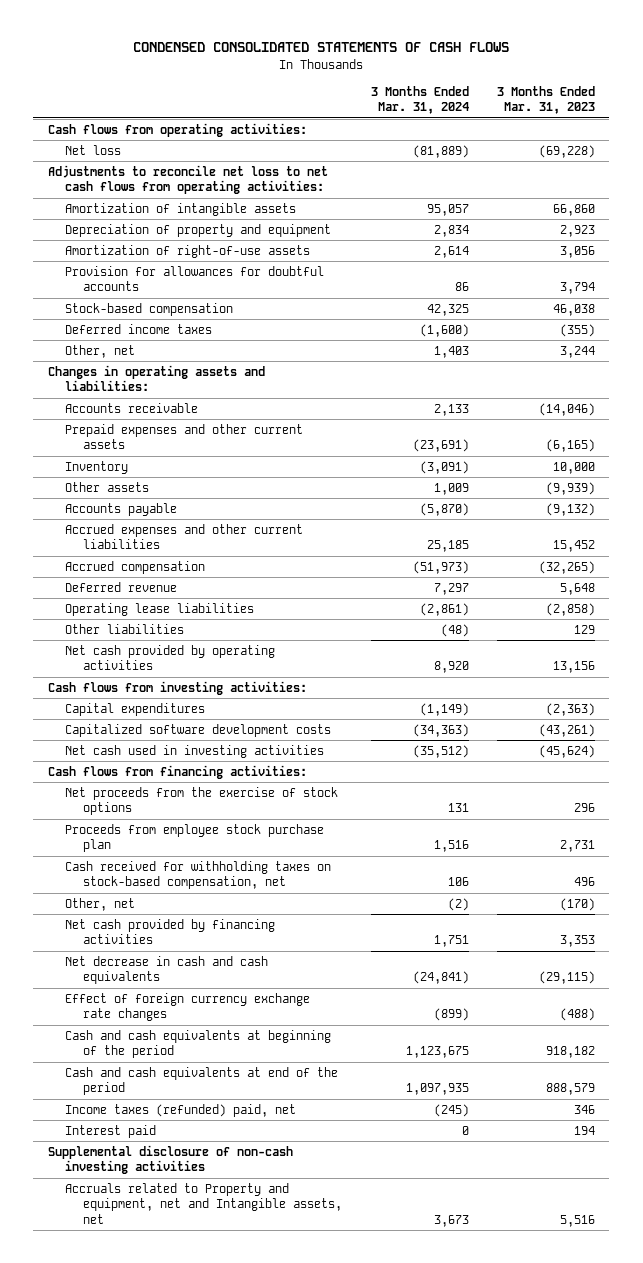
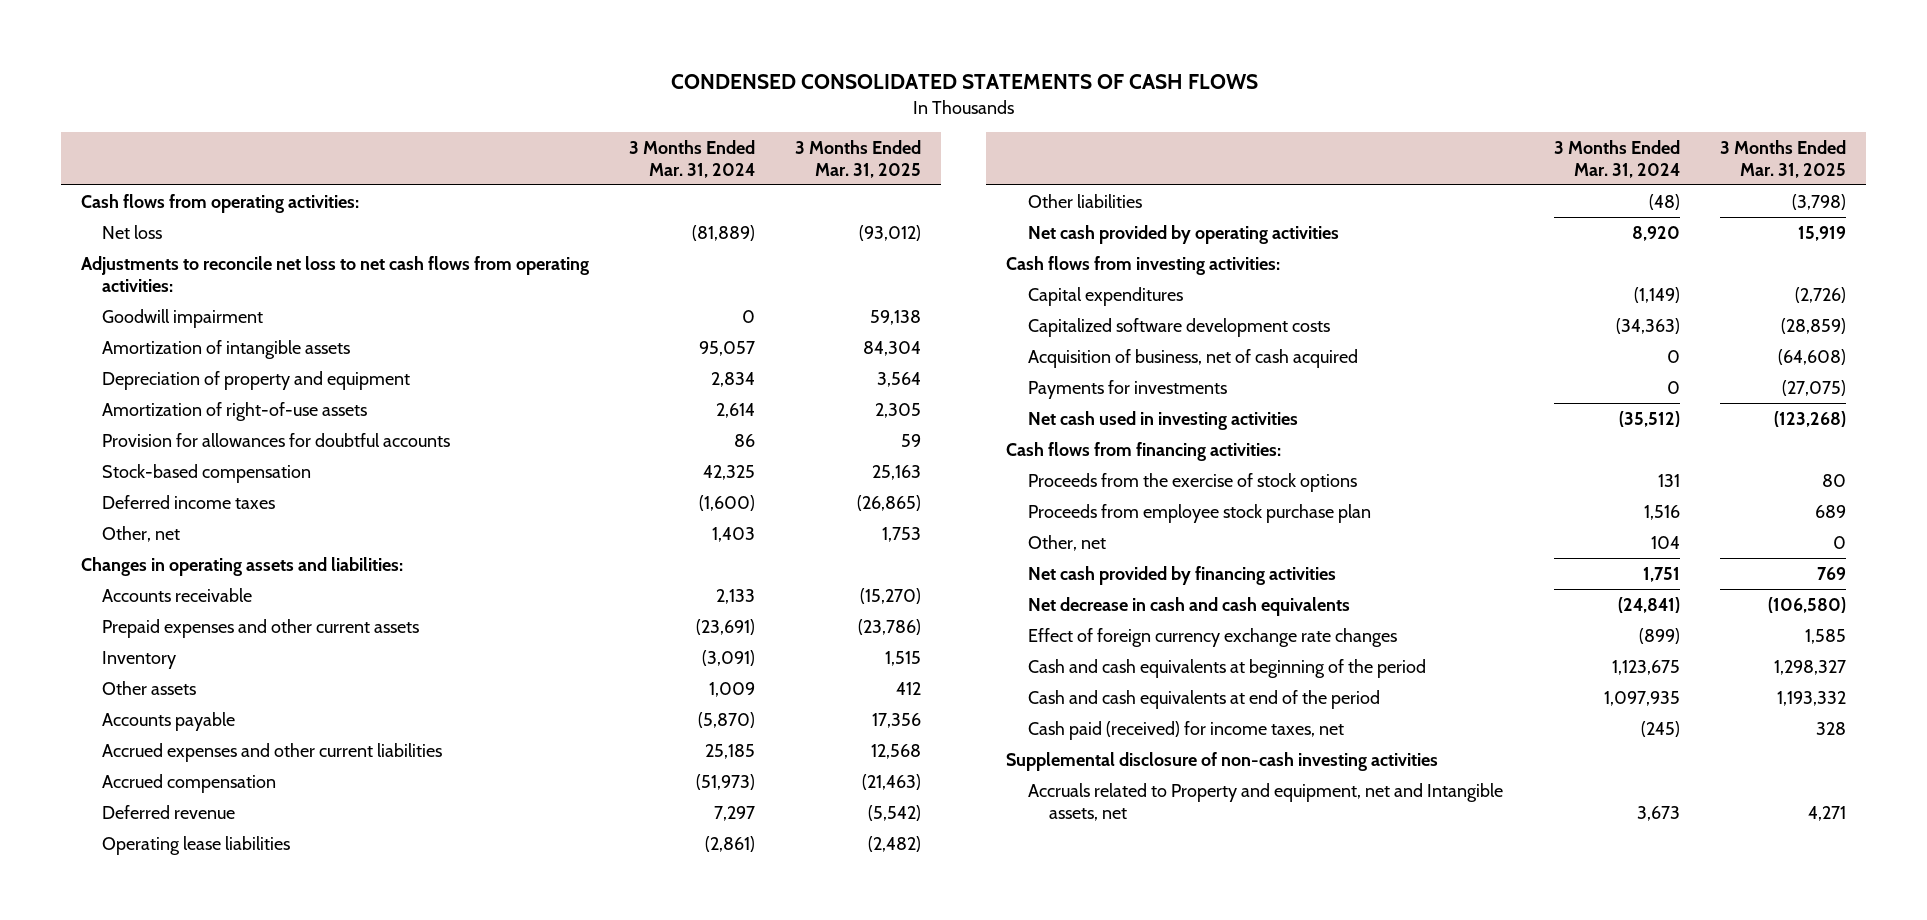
- | 3 Months Ended Mar. 31, 2024 | 3 Months Ended Mar. 31, 2023
+ | 3 Months Ended Mar. 31, 2024 | 3 Months Ended Mar. 31, 2025
+ Goodwill impairment | 0 | 59,138
+ Acquisition of business, net of cash acquired | 0 | (64,608)
+ Payments for investments | 0 | (27,075)
- Net proceeds from the exercise of stock options | 131 | 296
+ Proceeds from the exercise of stock options | 131 | 80
- Cash received for withholding taxes on stock-based compensation, net | 106 | 496
- Other, net | (2) | (170)
+ Other, net | 104 | 0
- Income taxes (refunded) paid, net | (245) | 346
- Interest paid | 0 | 194
+ Cash paid (received) for income taxes, net | (245) | 328

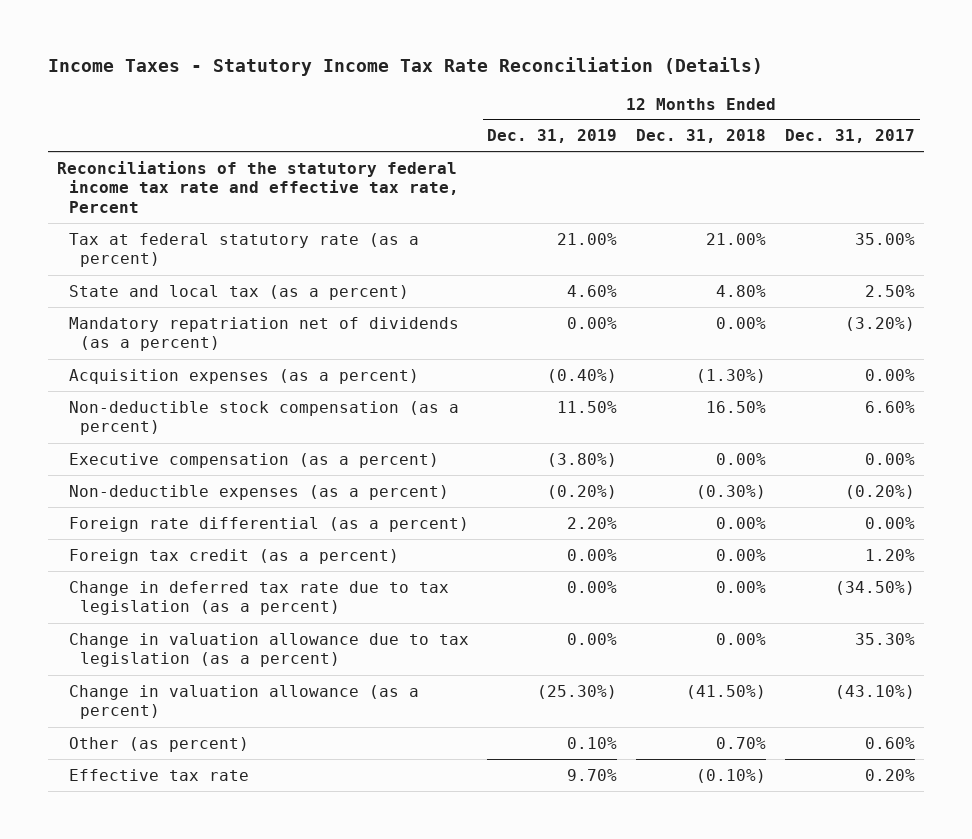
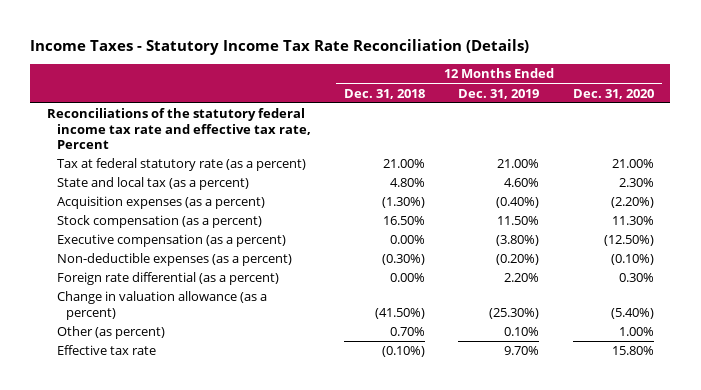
- | 12 Months Ended Dec. 31, 2019 | 12 Months Ended Dec. 31, 2018 | 12 Months Ended Dec. 31, 2017
+ | 12 Months Ended Dec. 31, 2018 | 12 Months Ended Dec. 31, 2019 | 12 Months Ended Dec. 31, 2020
- Mandatory repatriation net of dividends (as a percent) | 0.00% | 0.00% | (3.20%)
- Non-deductible stock compensation (as a percent) | 11.50% | 16.50% | 6.60%
+ Stock compensation (as a percent) | 16.50% | 11.50% | 11.30%
- Foreign tax credit (as a percent) | 0.00% | 0.00% | 1.20%
- Change in deferred tax rate due to tax legislation (as a percent) | 0.00% | 0.00% | (34.50%)
- Change in valuation allowance due to tax legislation (as a percent) | 0.00% | 0.00% | 35.30%

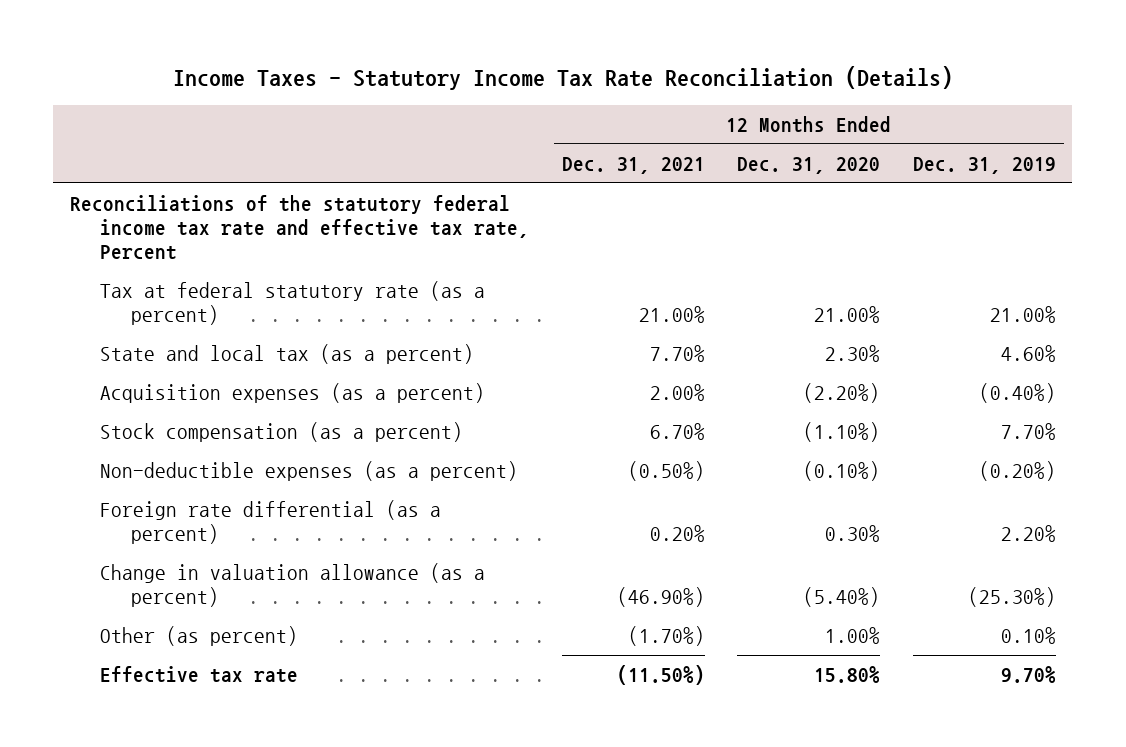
- | 12 Months Ended Dec. 31, 2018 | 12 Months Ended Dec. 31, 2019 | 12 Months Ended Dec. 31, 2020
+ | 12 Months Ended Dec. 31, 2021 | 12 Months Ended Dec. 31, 2020 | 12 Months Ended Dec. 31, 2019
- Stock compensation (as a percent) | 16.50% | 11.50% | 11.30%
- Executive compensation (as a percent) | 0.00% | (3.80%) | (12.50%)
+ Stock compensation (as a percent) | 6.70% | (1.10%) | 7.70%

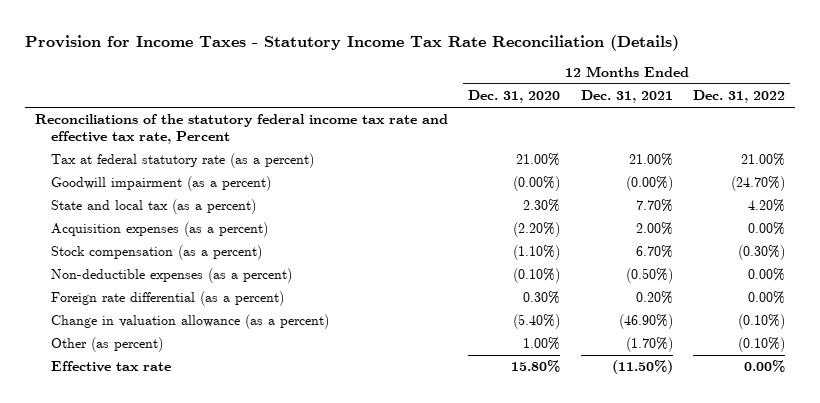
- Income Taxes - Statutory Income Tax Rate Reconciliation (Details)
+ Provision for Income Taxes - Statutory Income Tax Rate Reconciliation (Details)
- | 12 Months Ended Dec. 31, 2021 | 12 Months Ended Dec. 31, 2020 | 12 Months Ended Dec. 31, 2019
+ | 12 Months Ended Dec. 31, 2020 | 12 Months Ended Dec. 31, 2021 | 12 Months Ended Dec. 31, 2022
+ Goodwill impairment (as a percent) | (0.00%) | (0.00%) | (24.70%)

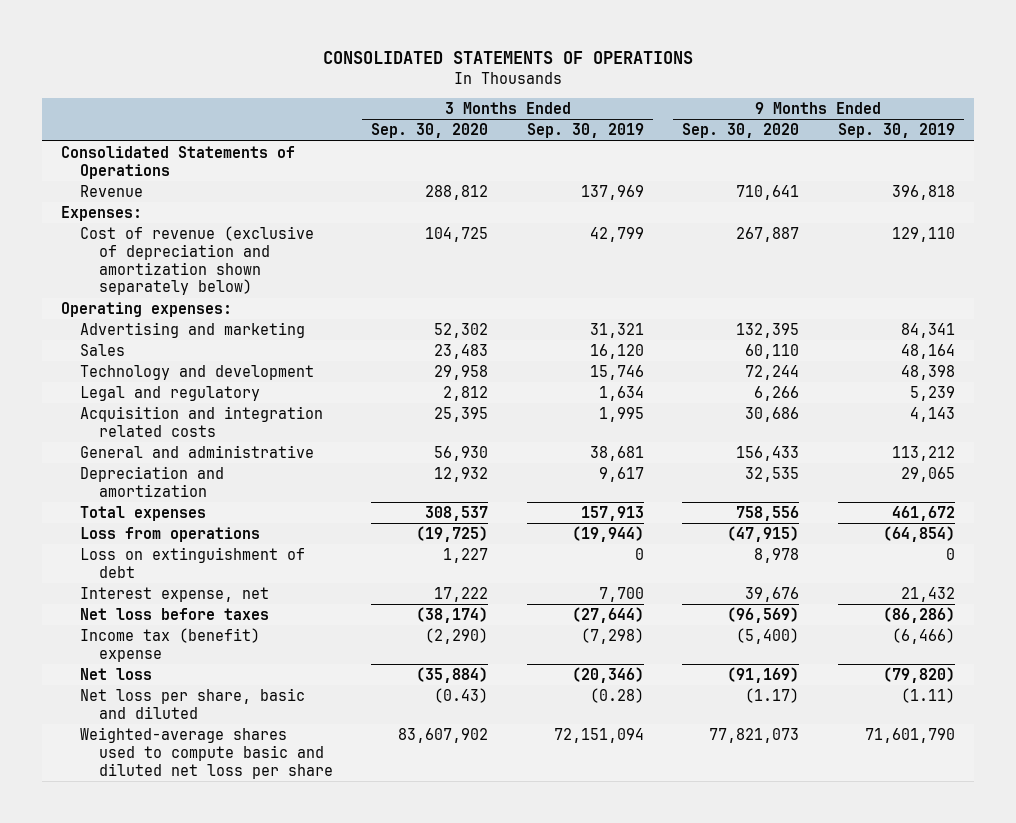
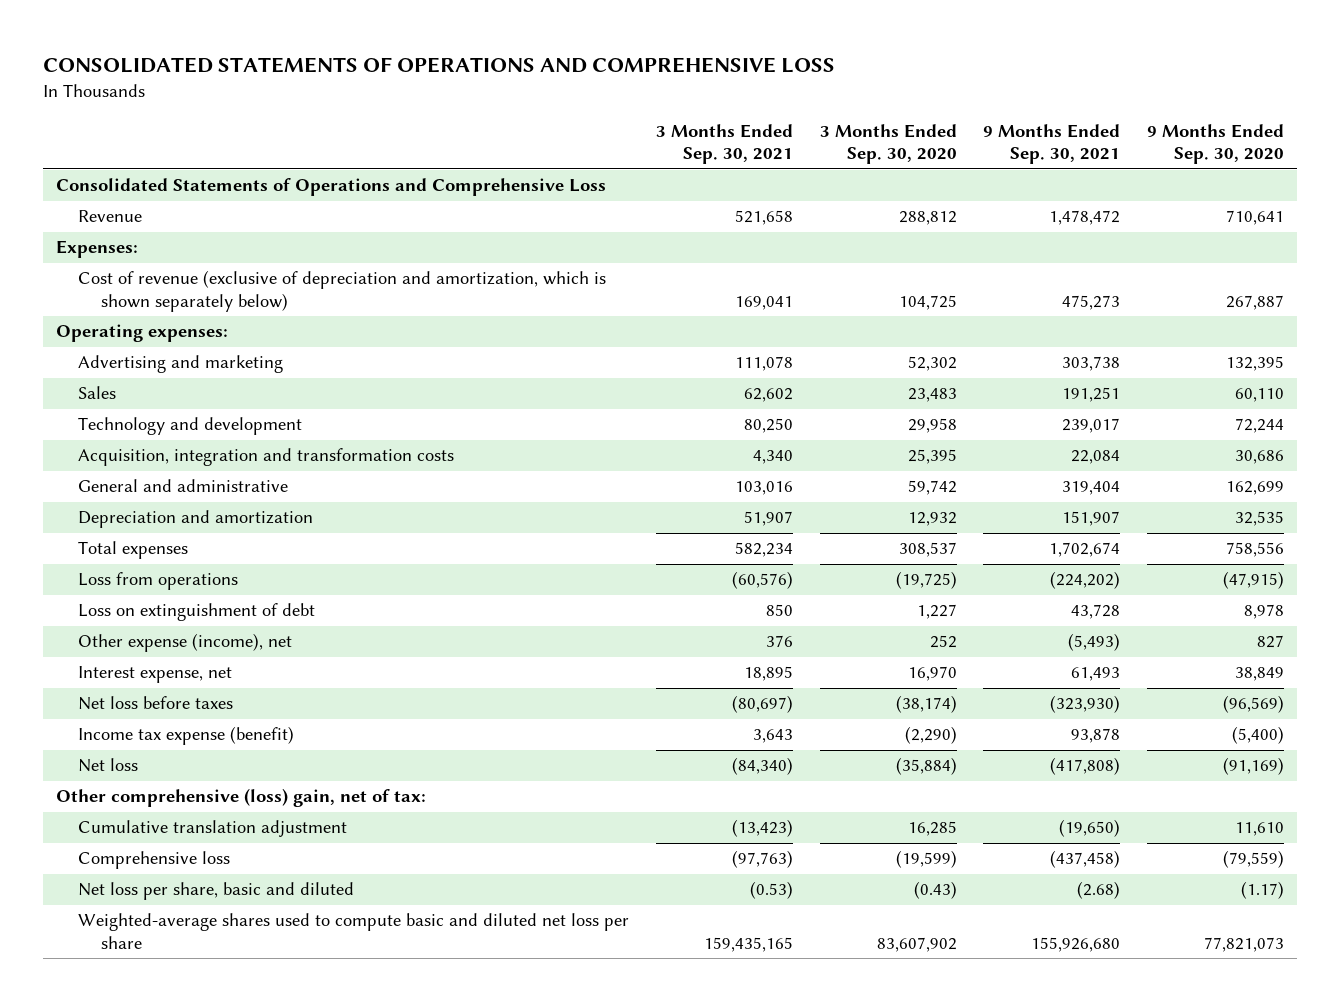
- CONSOLIDATED STATEMENTS OF OPERATIONS
+ CONSOLIDATED STATEMENTS OF OPERATIONS AND COMPREHENSIVE LOSS
- | 3 Months Ended Sep. 30, 2020 | 3 Months Ended Sep. 30, 2019 | 9 Months Ended Sep. 30, 2020 | 9 Months Ended Sep. 30, 2019
+ | 3 Months Ended Sep. 30, 2021 | 3 Months Ended Sep. 30, 2020 | 9 Months Ended Sep. 30, 2021 | 9 Months Ended Sep. 30, 2020
- Consolidated Statements of Operations
+ Consolidated Statements of Operations and Comprehensive Loss
- Cost of revenue (exclusive of depreciation and amortization shown separately below) | 104,725 | 42,799 | 267,887 | 129,110
+ Cost of revenue (exclusive of depreciation and amortization, which is shown separately below) | 169,041 | 104,725 | 475,273 | 267,887
- Legal and regulatory | 2,812 | 1,634 | 6,266 | 5,239
- Acquisition and integration related costs | 25,395 | 1,995 | 30,686 | 4,143
- General and administrative | 56,930 | 38,681 | 156,433 | 113,212
+ Acquisition, integration and transformation costs | 4,340 | 25,395 | 22,084 | 30,686
+ General and administrative | 103,016 | 59,742 | 319,404 | 162,699
- Interest expense, net | 17,222 | 7,700 | 39,676 | 21,432
+ Other expense (income), net | 376 | 252 | (5,493) | 827
+ Interest expense, net | 18,895 | 16,970 | 61,493 | 38,849
- Income tax (benefit) expense | (2,290) | (7,298) | (5,400) | (6,466)
+ Income tax expense (benefit) | 3,643 | (2,290) | 93,878 | (5,400)
+ Other comprehensive (loss) gain, net of tax:
+ Cumulative translation adjustment | (13,423) | 16,285 | (19,650) | 11,610
+ Comprehensive loss | (97,763) | (19,599) | (437,458) | (79,559)

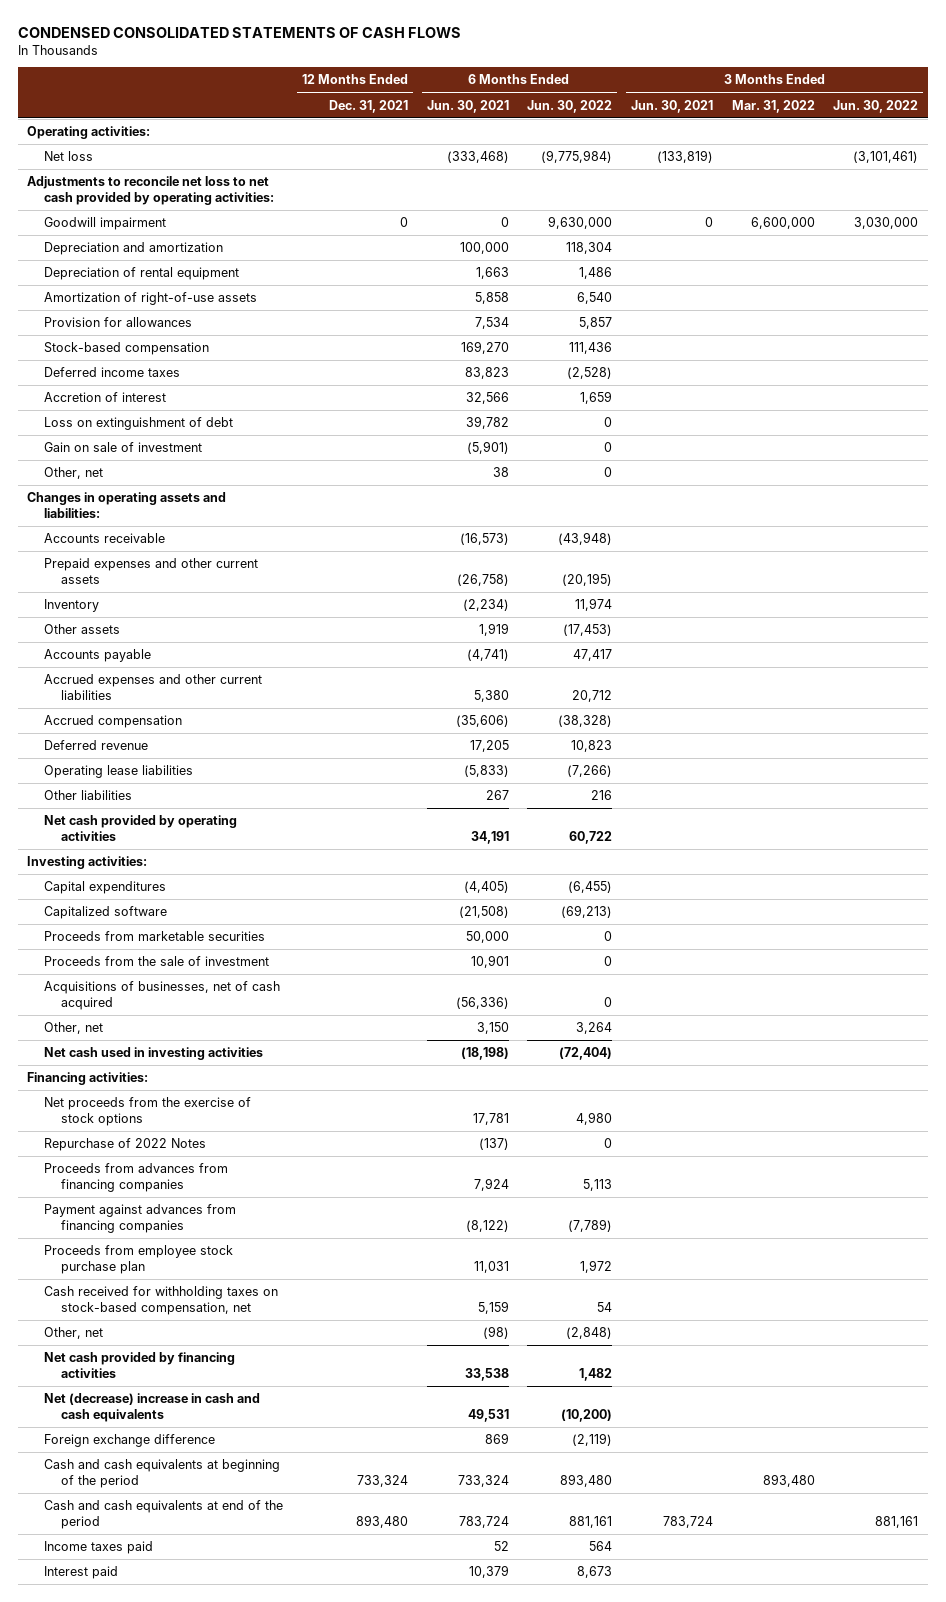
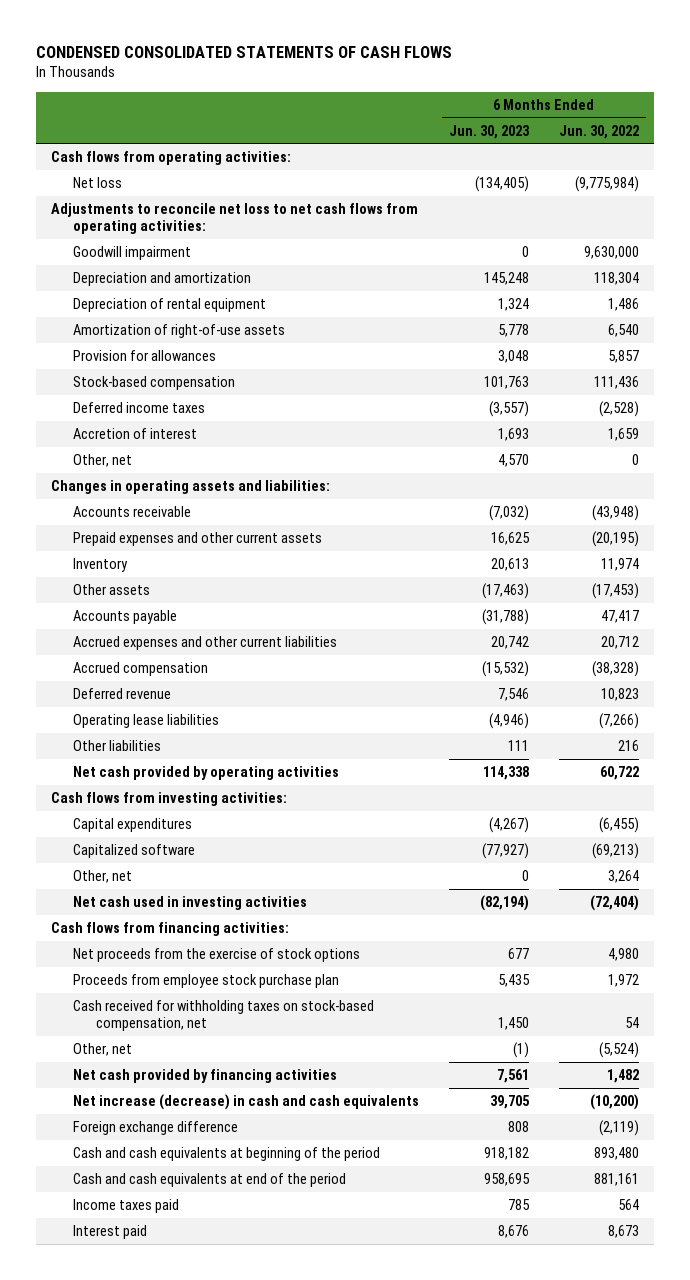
- | 12 Months Ended Dec. 31, 2021 | 6 Months Ended Jun. 30, 2021 | 6 Months Ended Jun. 30, 2022 | 3 Months Ended Jun. 30, 2021 | 3 Months Ended Mar. 31, 2022 | 3 Months Ended Jun. 30, 2022
+ | 6 Months Ended Jun. 30, 2023 | 6 Months Ended Jun. 30, 2022
- Operating activities:
+ Cash flows from operating activities:
- Adjustments to reconcile net loss to net cash provided by operating activities:
+ Adjustments to reconcile net loss to net cash flows from operating activities:
- Loss on extinguishment of debt | | 39,782 | 0 | | |
- Gain on sale of investment | | (5,901) | 0 | | |
- Investing activities:
+ Cash flows from investing activities:
- Proceeds from marketable securities | | 50,000 | 0 | | |
- Proceeds from the sale of investment | | 10,901 | 0 | | |
- Acquisitions of businesses, net of cash acquired | | (56,336) | 0 | | |
- Financing activities:
+ Cash flows from financing activities:
- Repurchase of 2022 Notes | | (137) | 0 | | |
- Proceeds from advances from financing companies | | 7,924 | 5,113 | | |
- Payment against advances from financing companies | | (8,122) | (7,789) | | |
- Other, net | | (98) | (2,848) | | |
+ Other, net | (1) | (5,524)
- Net (decrease) increase in cash and cash equivalents | | 49,531 | (10,200) | | |
+ Net increase (decrease) in cash and cash equivalents | 39,705 | (10,200)

